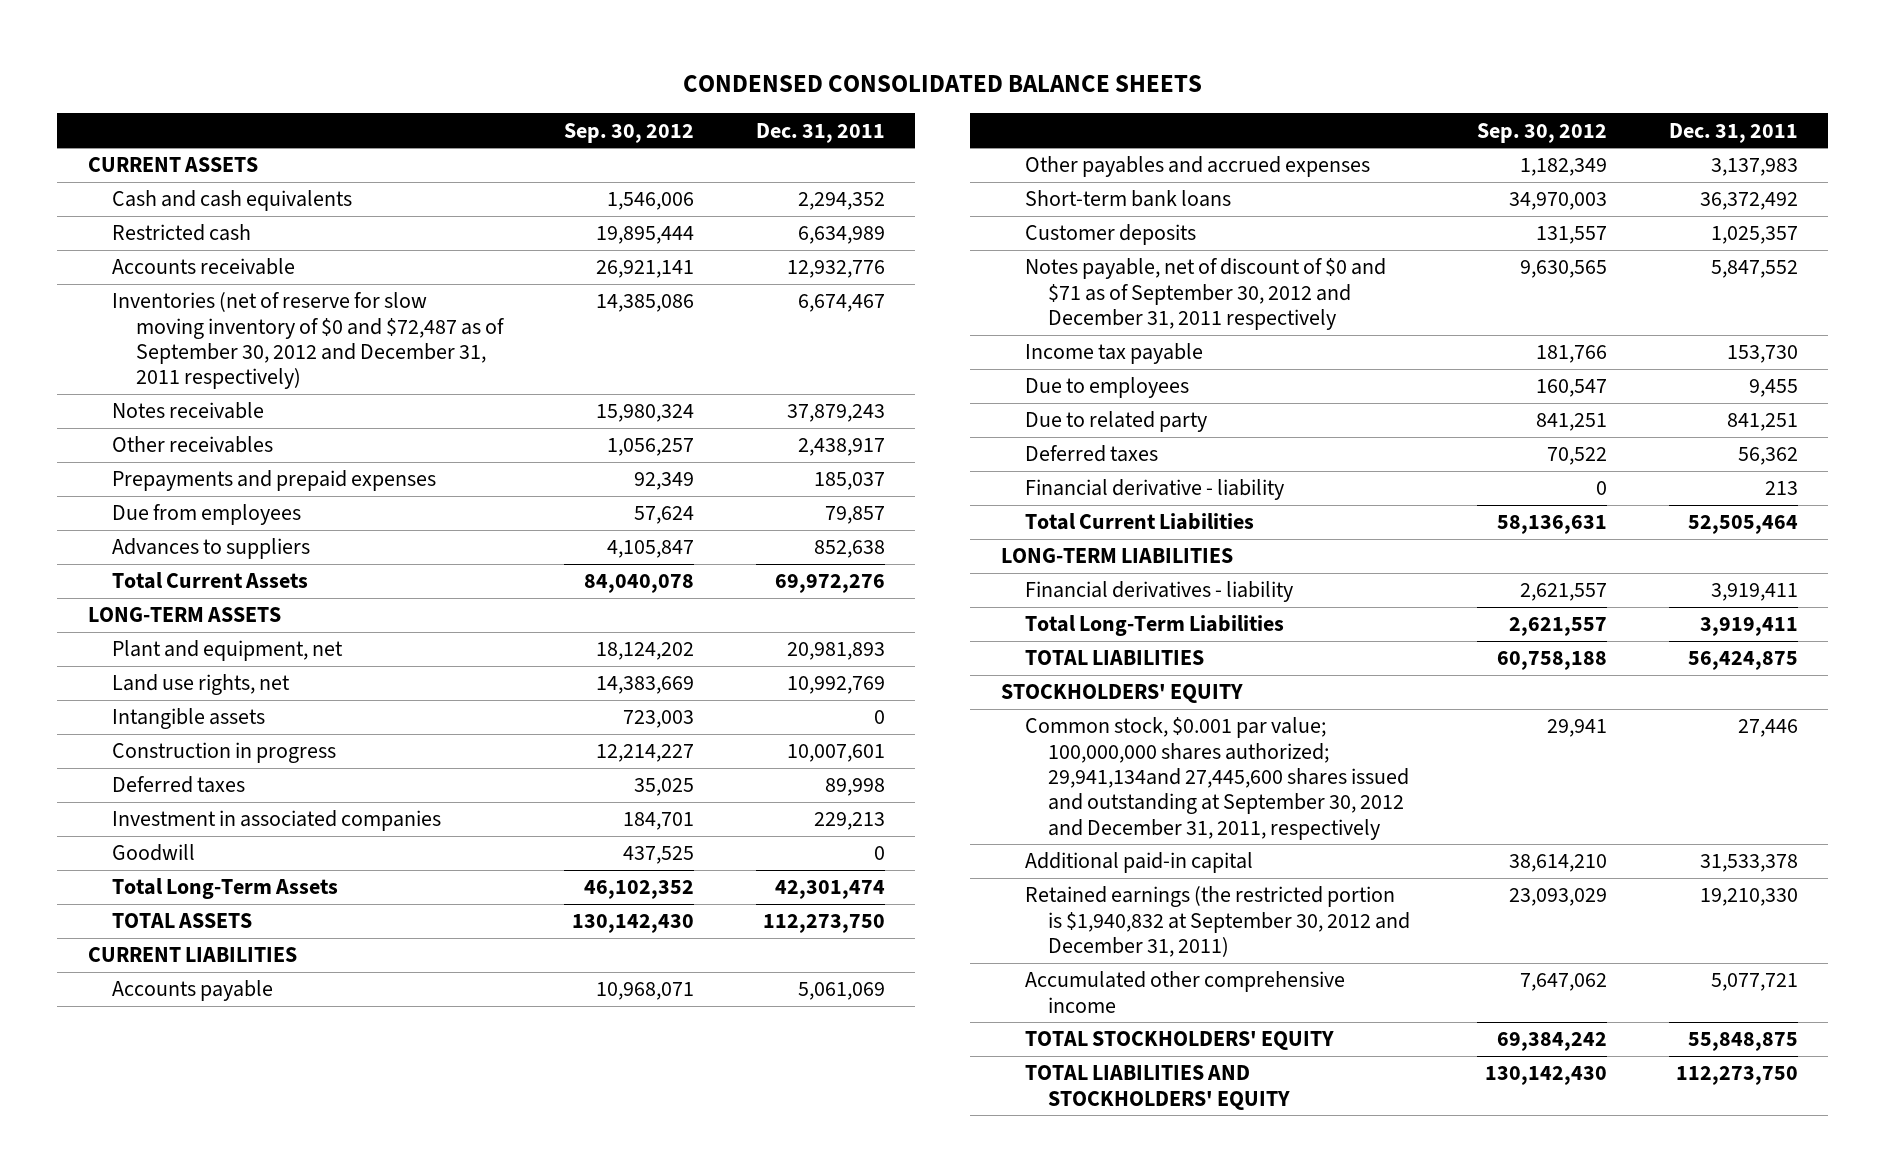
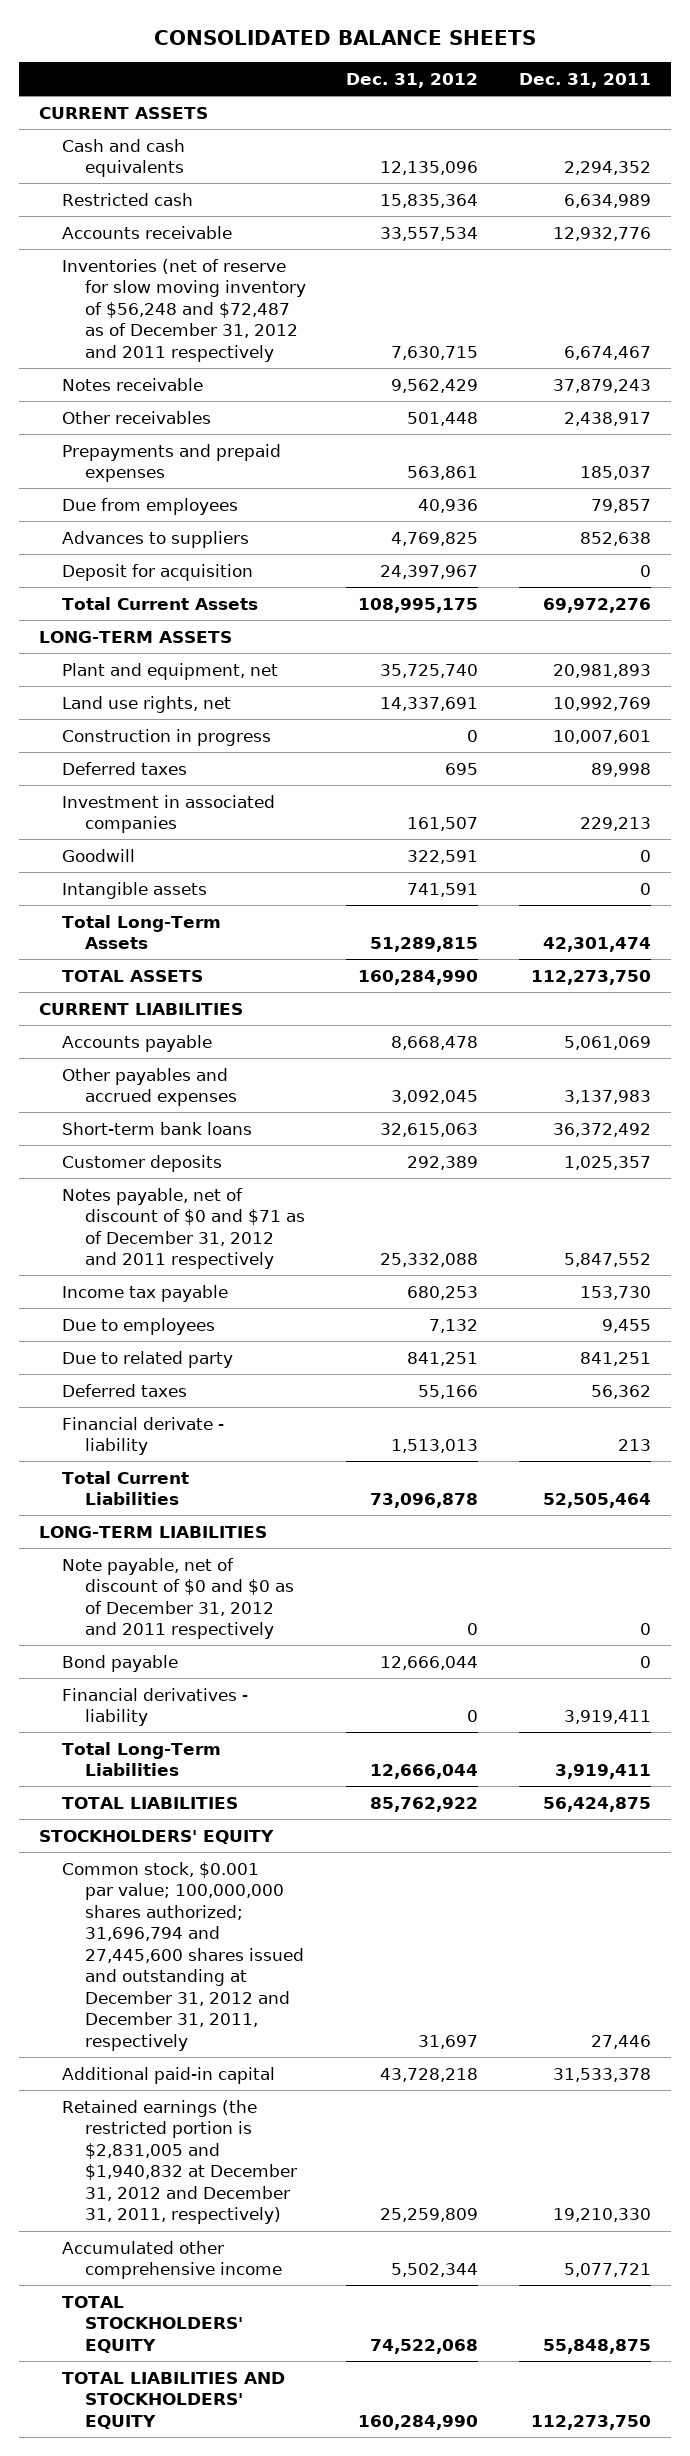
- CONDENSED CONSOLIDATED BALANCE SHEETS
+ CONSOLIDATED BALANCE SHEETS
- | Sep. 30, 2012 | Dec. 31, 2011
+ | Dec. 31, 2012 | Dec. 31, 2011
- Inventories (net of reserve for slow moving inventory of $0 and $72,487 as of September 30, 2012 and December 31, 2011 respectively) | 14,385,086 | 6,674,467
+ Inventories (net of reserve for slow moving inventory of $56,248 and $72,487 as of December 31, 2012 and 2011 respectively | 7,630,715 | 6,674,467
+ Deposit for acquisition | 24,397,967 | 0
moved down: Intangible assets | 741,591 | 0
- Notes payable, net of discount of $0 and $71 as of September 30, 2012 and December 31, 2011 respectively | 9,630,565 | 5,847,552
+ Notes payable, net of discount of $0 and $71 as of December 31, 2012 and 2011 respectively | 25,332,088 | 5,847,552
- Financial derivative - liability | 0 | 213
+ Financial derivate - liability | 1,513,013 | 213
+ Note payable, net of discount of $0 and $0 as of December 31, 2012 and 2011 respectively | 0 | 0
+ Bond payable | 12,666,044 | 0
- Common stock, $0.001 par value; 100,000,000 shares authorized; 29,941,134and 27,445,600 shares issued and outstanding at September 30, 2012 and December 31, 2011, respectively | 29,941 | 27,446
+ Common stock, $0.001 par value; 100,000,000 shares authorized; 31,696,794 and 27,445,600 shares issued and outstanding at December 31, 2012 and December 31, 2011, respectively | 31,697 | 27,446
- Retained earnings (the restricted portion is $1,940,832 at September 30, 2012 and December 31, 2011) | 23,093,029 | 19,210,330
+ Retained earnings (the restricted portion is $2,831,005 and $1,940,832 at December 31, 2012 and December 31, 2011, respectively) | 25,259,809 | 19,210,330

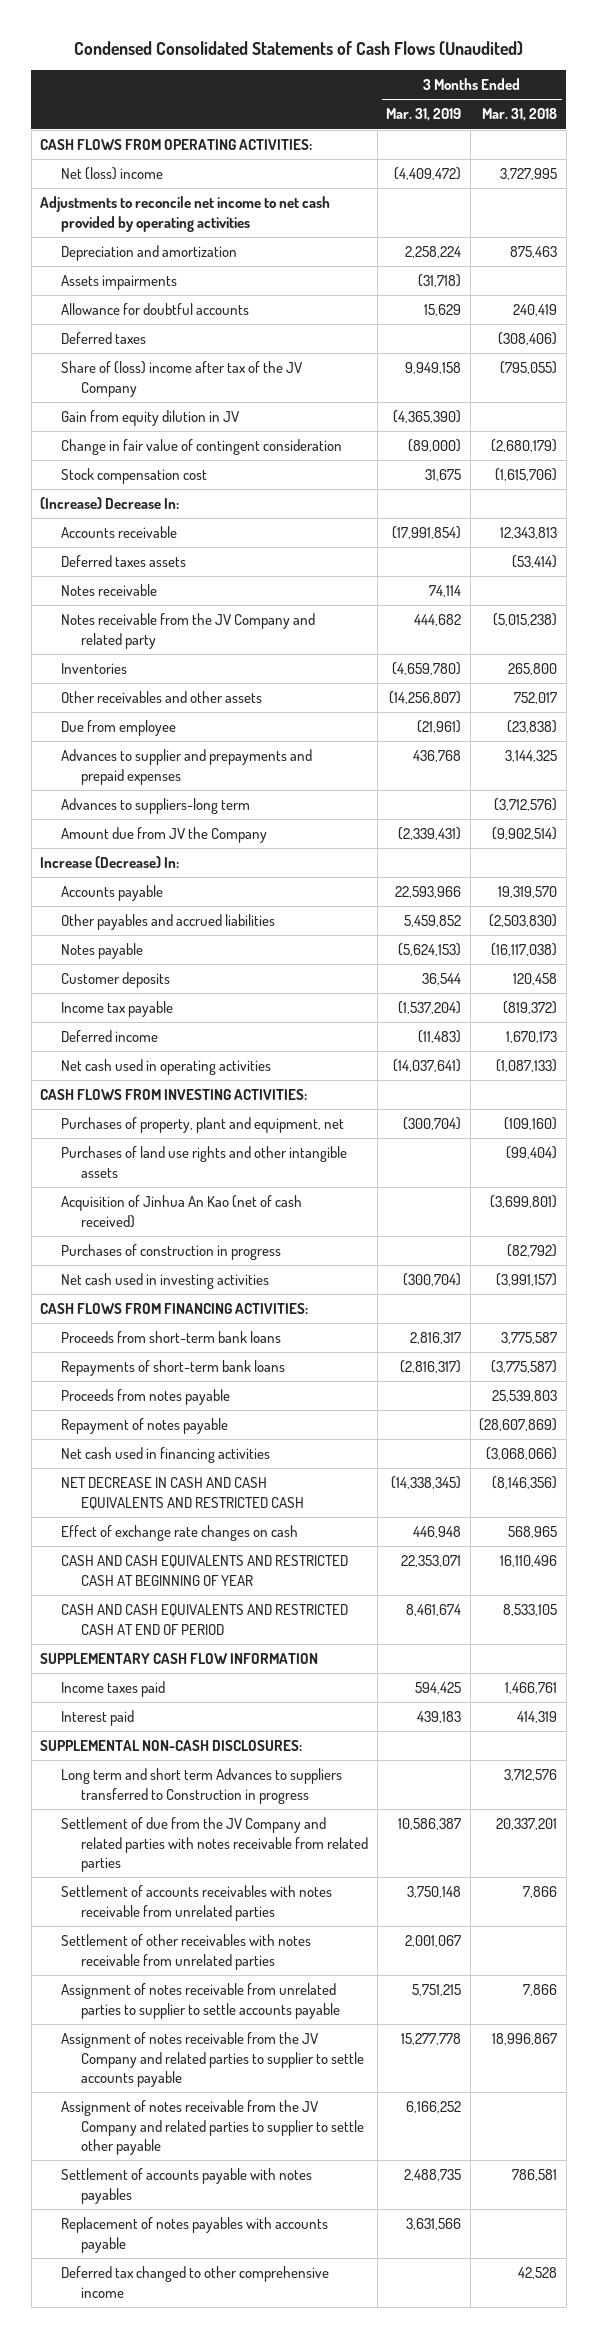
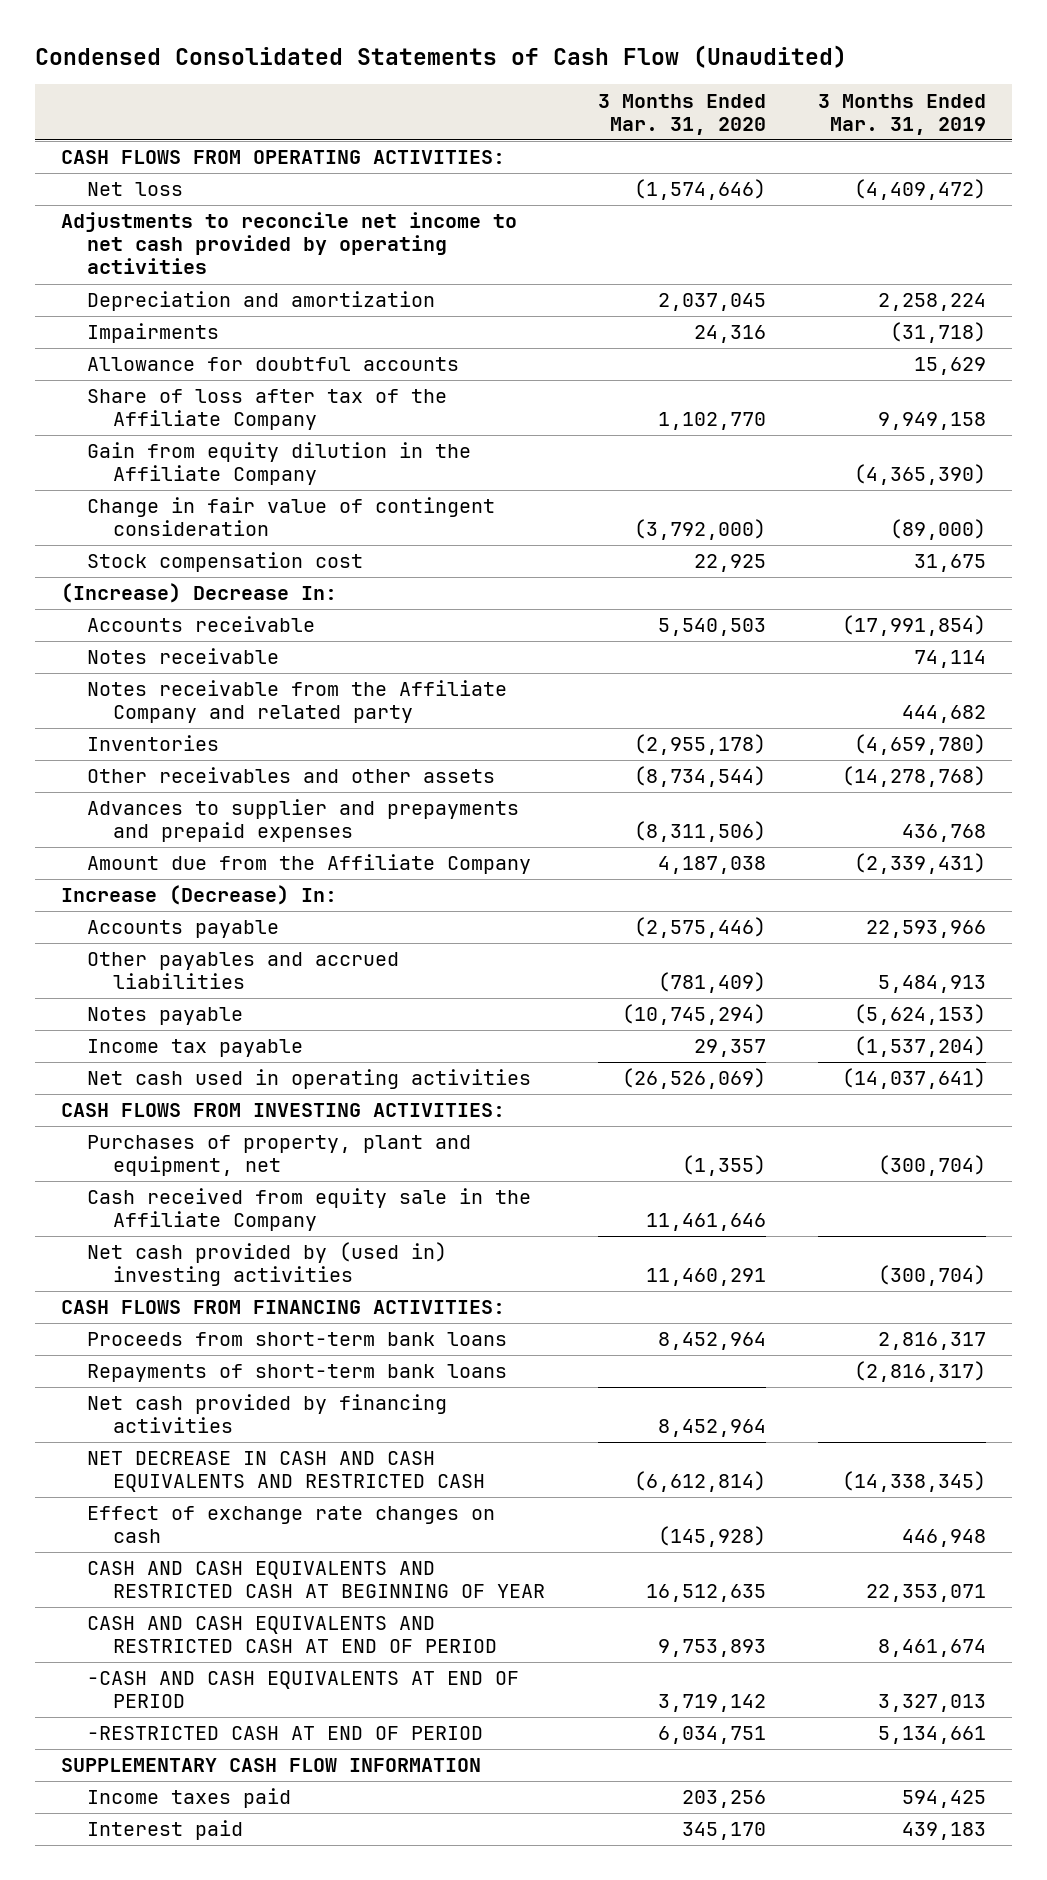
- Condensed Consolidated Statements of Cash Flows (Unaudited)
+ Condensed Consolidated Statements of Cash Flow (Unaudited)
- | 3 Months Ended Mar. 31, 2019 | 3 Months Ended Mar. 31, 2018
+ | 3 Months Ended Mar. 31, 2020 | 3 Months Ended Mar. 31, 2019
- Net (loss) income | (4,409,472) | 3,727,995
+ Net loss | (1,574,646) | (4,409,472)
- Assets impairments | (31,718) |
+ Impairments | 24,316 | (31,718)
- Deferred taxes | | (308,406)
- Share of (loss) income after tax of the JV Company | 9,949,158 | (795,055)
- Gain from equity dilution in JV | (4,365,390) |
+ Share of loss after tax of the Affiliate Company | 1,102,770 | 9,949,158
+ Gain from equity dilution in the Affiliate Company | | (4,365,390)
- Deferred taxes assets | | (53,414)
- Notes receivable from the JV Company and related party | 444,682 | (5,015,238)
+ Notes receivable from the Affiliate Company and related party | | 444,682
- Other receivables and other assets | (14,256,807) | 752,017
- Due from employee | (21,961) | (23,838)
+ Other receivables and other assets | (8,734,544) | (14,278,768)
- Advances to suppliers-long term | | (3,712,576)
- Amount due from JV the Company | (2,339,431) | (9,902,514)
+ Amount due from the Affiliate Company | 4,187,038 | (2,339,431)
- Other payables and accrued liabilities | 5,459,852 | (2,503,830)
+ Other payables and accrued liabilities | (781,409) | 5,484,913
- Customer deposits | 36,544 | 120,458
- Deferred income | (11,483) | 1,670,173
- Purchases of land use rights and other intangible assets | | (99,404)
- Acquisition of Jinhua An Kao (net of cash received) | | (3,699,801)
- Purchases of construction in progress | | (82,792)
- Net cash used in investing activities | (300,704) | (3,991,157)
+ Cash received from equity sale in the Affiliate Company | 11,461,646 |
+ Net cash provided by (used in) investing activities | 11,460,291 | (300,704)
- Proceeds from notes payable | | 25,539,803
- Repayment of notes payable | | (28,607,869)
- Net cash used in financing activities | | (3,068,066)
+ Net cash provided by financing activities | 8,452,964 |
+ -CASH AND CASH EQUIVALENTS AT END OF PERIOD | 3,719,142 | 3,327,013
+ -RESTRICTED CASH AT END OF PERIOD | 6,034,751 | 5,134,661
- SUPPLEMENTAL NON-CASH DISCLOSURES:
- Long term and short term Advances to suppliers transferred to Construction in progress | | 3,712,576
- Settlement of due from the JV Company and related parties with notes receivable from related parties | 10,586,387 | 20,337,201
- Settlement of accounts receivables with notes receivable from unrelated parties | 3,750,148 | 7,866
- Settlement of other receivables with notes receivable from unrelated parties | 2,001,067 |
- Assignment of notes receivable from unrelated parties to supplier to settle accounts payable | 5,751,215 | 7,866
- Assignment of notes receivable from the JV Company and related parties to supplier to settle accounts payable | 15,277,778 | 18,996,867
- Assignment of notes receivable from the JV Company and related parties to supplier to settle other payable | 6,166,252 |
- Settlement of accounts payable with notes payables | 2,488,735 | 786,581
- Replacement of notes payables with accounts payable | 3,631,566 |
- Deferred tax changed to other comprehensive income | | 42,528

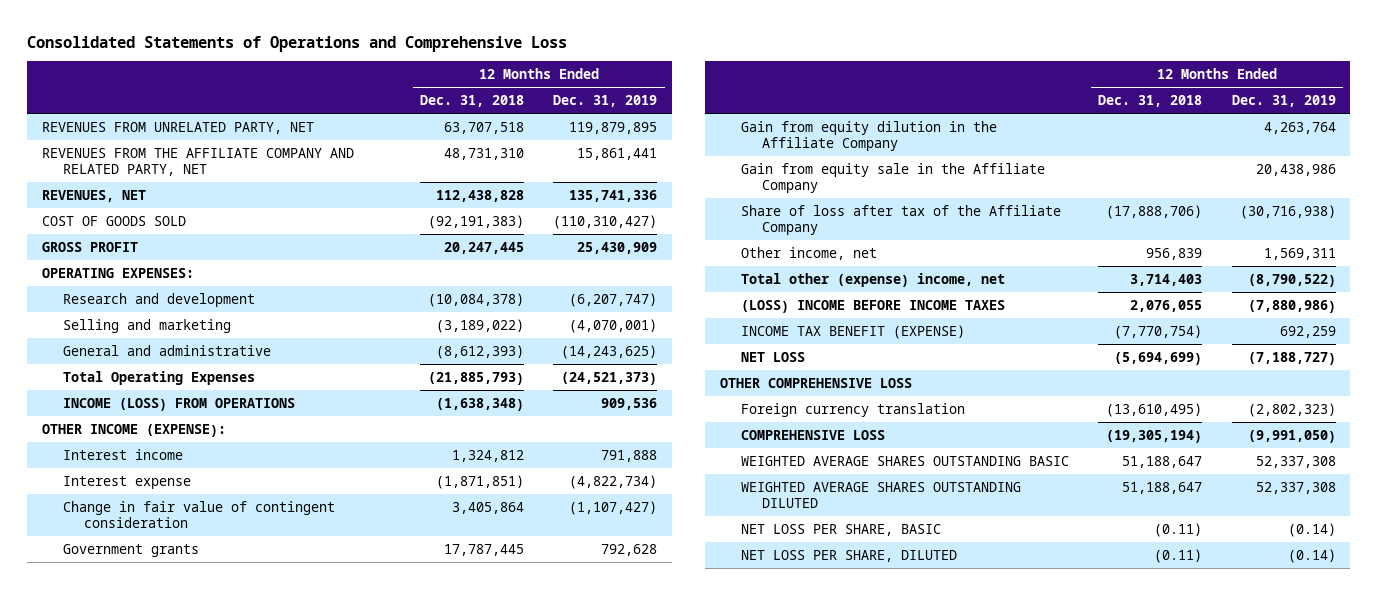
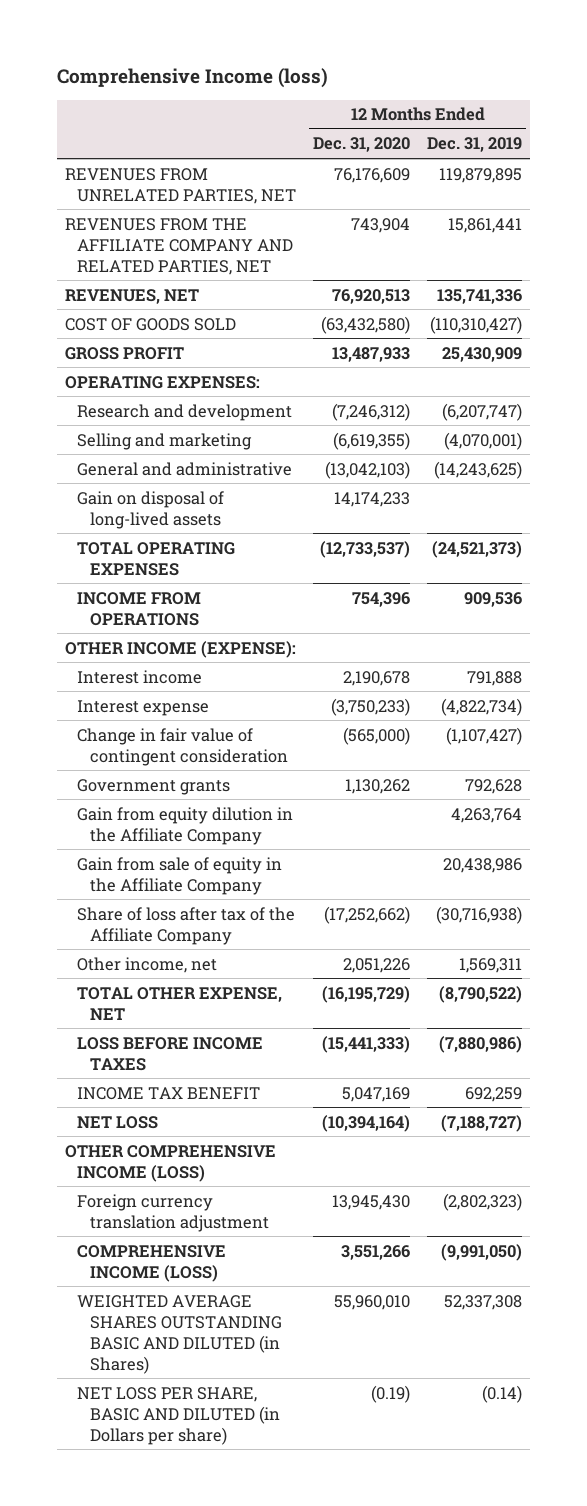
- Consolidated Statements of Operations and Comprehensive Loss
+ Comprehensive Income (loss)
- | 12 Months Ended Dec. 31, 2018 | 12 Months Ended Dec. 31, 2019
+ | 12 Months Ended Dec. 31, 2020 | 12 Months Ended Dec. 31, 2019
- REVENUES FROM UNRELATED PARTY, NET | 63,707,518 | 119,879,895
- REVENUES FROM THE AFFILIATE COMPANY AND RELATED PARTY, NET | 48,731,310 | 15,861,441
+ REVENUES FROM UNRELATED PARTIES, NET | 76,176,609 | 119,879,895
+ REVENUES FROM THE AFFILIATE COMPANY AND RELATED PARTIES, NET | 743,904 | 15,861,441
- Total Operating Expenses | (21,885,793) | (24,521,373)
- INCOME (LOSS) FROM OPERATIONS | (1,638,348) | 909,536
+ Gain on disposal of long-lived assets | 14,174,233 |
+ TOTAL OPERATING EXPENSES | (12,733,537) | (24,521,373)
+ INCOME FROM OPERATIONS | 754,396 | 909,536
- Gain from equity sale in the Affiliate Company | | 20,438,986
+ Gain from sale of equity in the Affiliate Company | | 20,438,986
- Total other (expense) income, net | 3,714,403 | (8,790,522)
- (LOSS) INCOME BEFORE INCOME TAXES | 2,076,055 | (7,880,986)
- INCOME TAX BENEFIT (EXPENSE) | (7,770,754) | 692,259
+ TOTAL OTHER EXPENSE, NET | (16,195,729) | (8,790,522)
+ LOSS BEFORE INCOME TAXES | (15,441,333) | (7,880,986)
+ INCOME TAX BENEFIT | 5,047,169 | 692,259
- OTHER COMPREHENSIVE LOSS
- Foreign currency translation | (13,610,495) | (2,802,323)
- COMPREHENSIVE LOSS | (19,305,194) | (9,991,050)
- WEIGHTED AVERAGE SHARES OUTSTANDING BASIC | 51,188,647 | 52,337,308
- WEIGHTED AVERAGE SHARES OUTSTANDING DILUTED | 51,188,647 | 52,337,308
- NET LOSS PER SHARE, BASIC | (0.11) | (0.14)
- NET LOSS PER SHARE, DILUTED | (0.11) | (0.14)
+ OTHER COMPREHENSIVE INCOME (LOSS)
+ Foreign currency translation adjustment | 13,945,430 | (2,802,323)
+ COMPREHENSIVE INCOME (LOSS) | 3,551,266 | (9,991,050)
+ WEIGHTED AVERAGE SHARES OUTSTANDING BASIC AND DILUTED (in Shares) | 55,960,010 | 52,337,308
+ NET LOSS PER SHARE, BASIC AND DILUTED (in Dollars per share) | (0.19) | (0.14)

